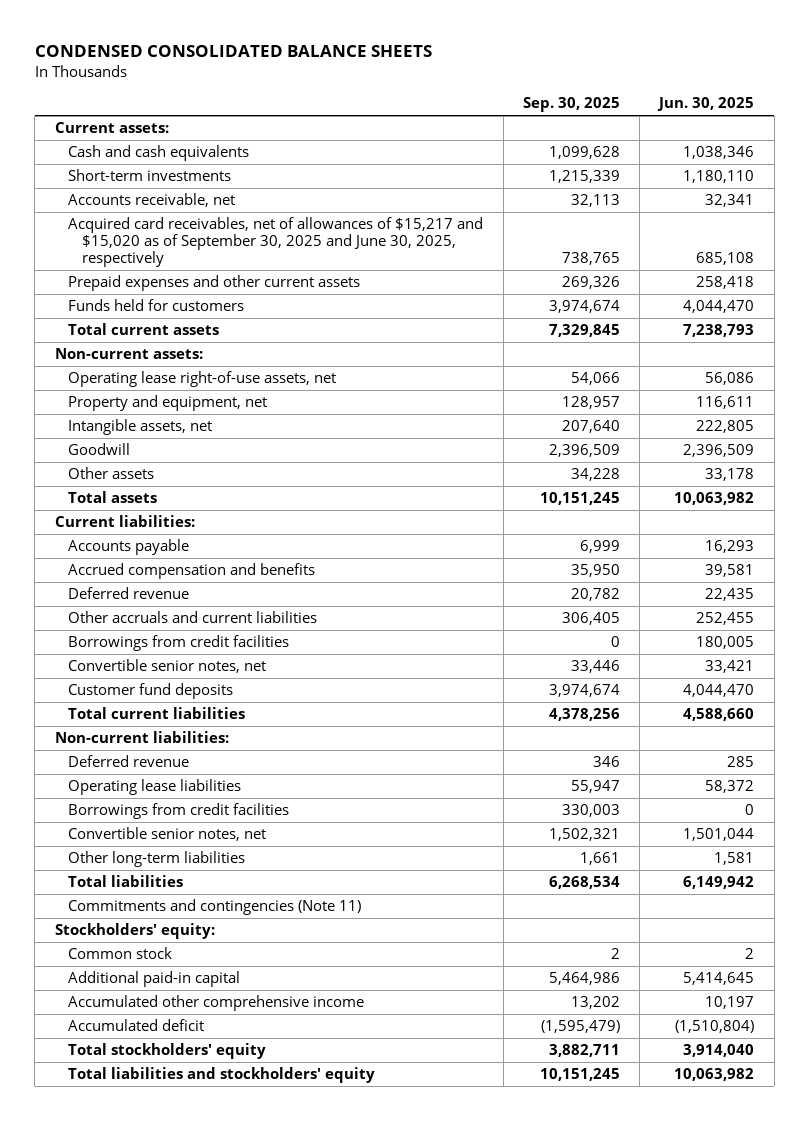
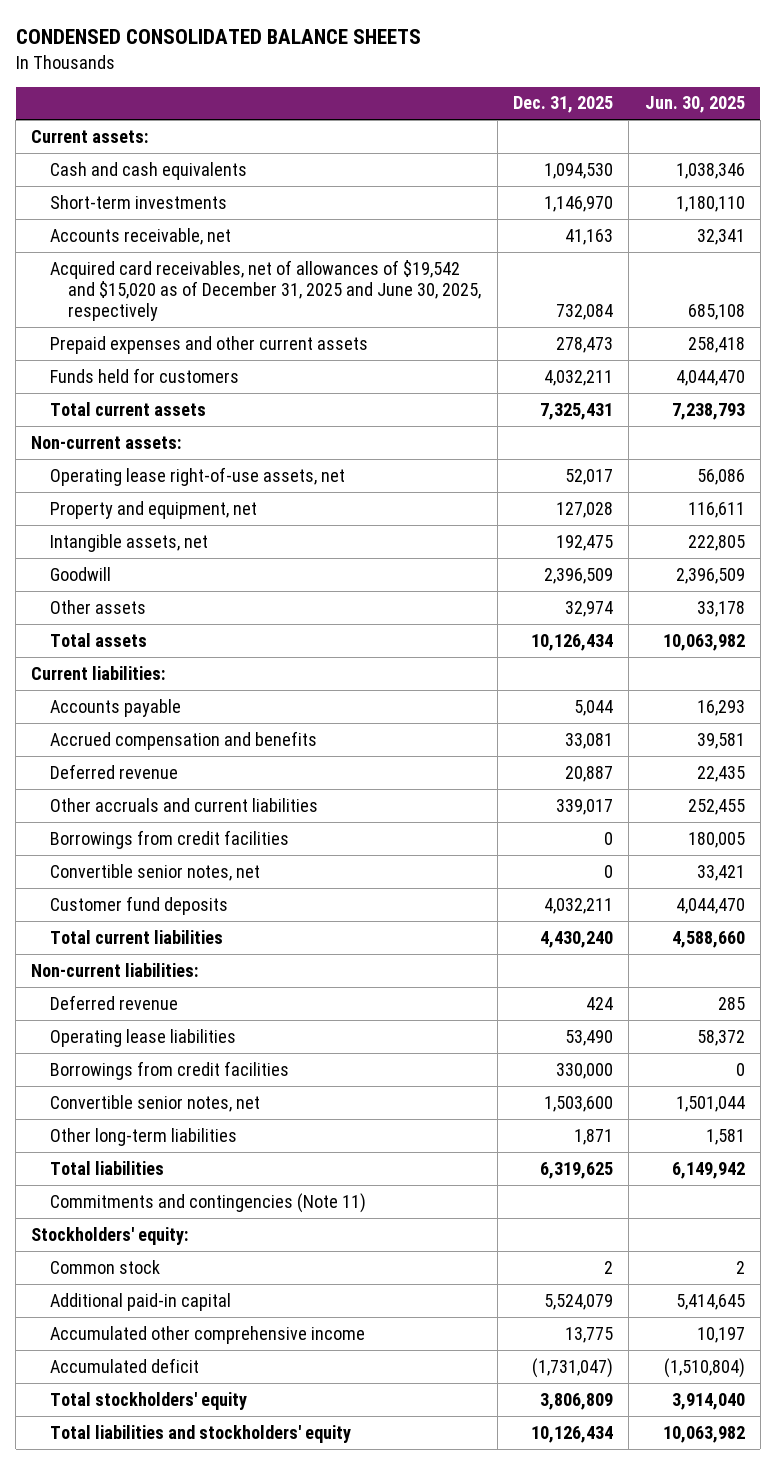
- | Sep. 30, 2025 | Jun. 30, 2025
+ | Dec. 31, 2025 | Jun. 30, 2025
- Acquired card receivables, net of allowances of $15,217 and $15,020 as of September 30, 2025 and June 30, 2025, respectively | 738,765 | 685,108
+ Acquired card receivables, net of allowances of $19,542 and $15,020 as of December 31, 2025 and June 30, 2025, respectively | 732,084 | 685,108

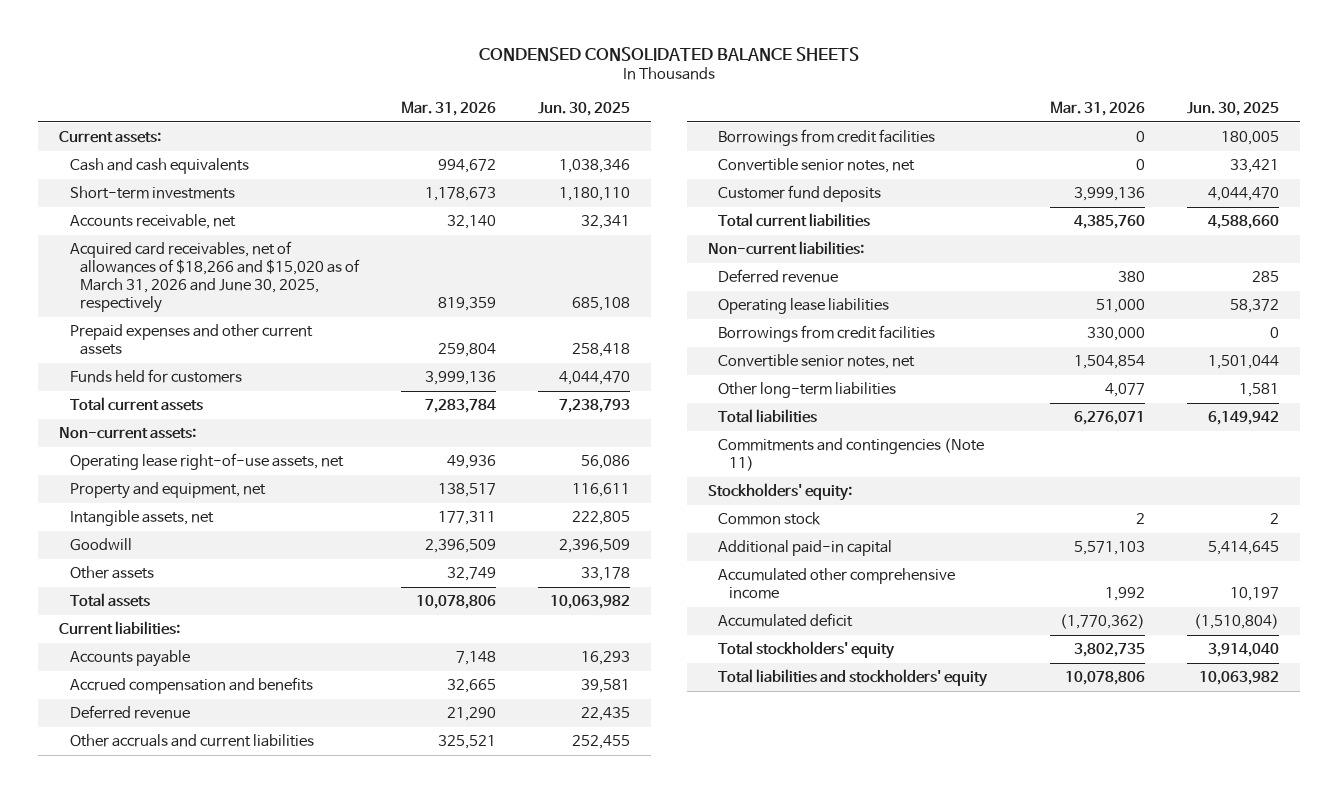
- | Dec. 31, 2025 | Jun. 30, 2025
+ | Mar. 31, 2026 | Jun. 30, 2025
- Acquired card receivables, net of allowances of $19,542 and $15,020 as of December 31, 2025 and June 30, 2025, respectively | 732,084 | 685,108
+ Acquired card receivables, net of allowances of $18,266 and $15,020 as of March 31, 2026 and June 30, 2025, respectively | 819,359 | 685,108

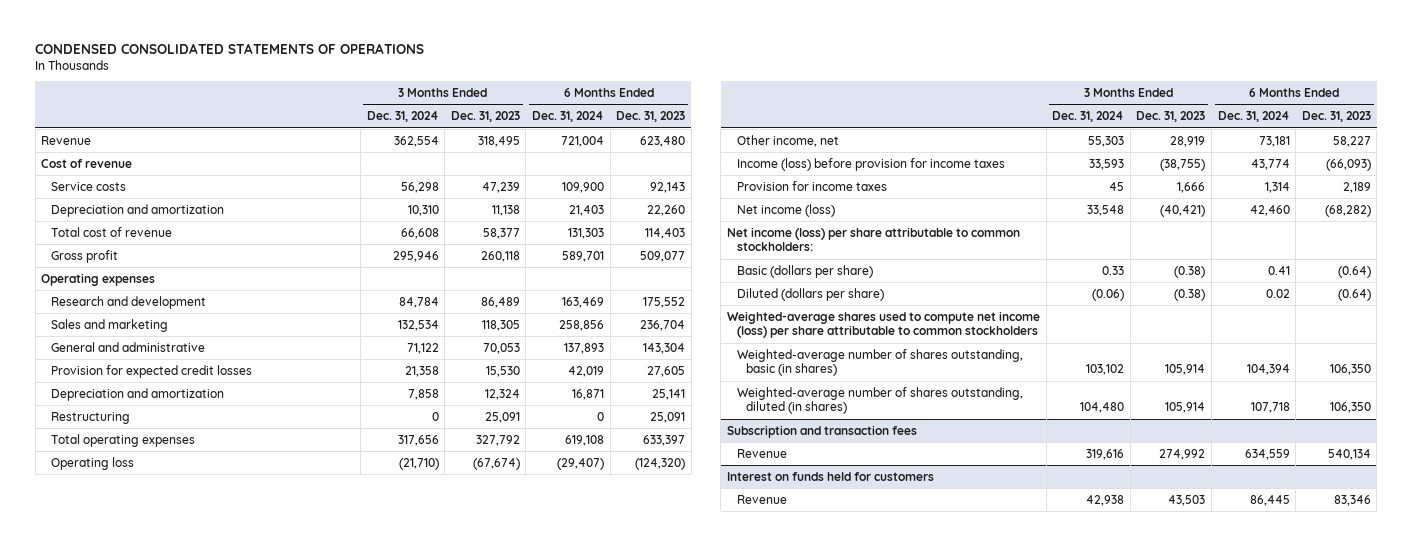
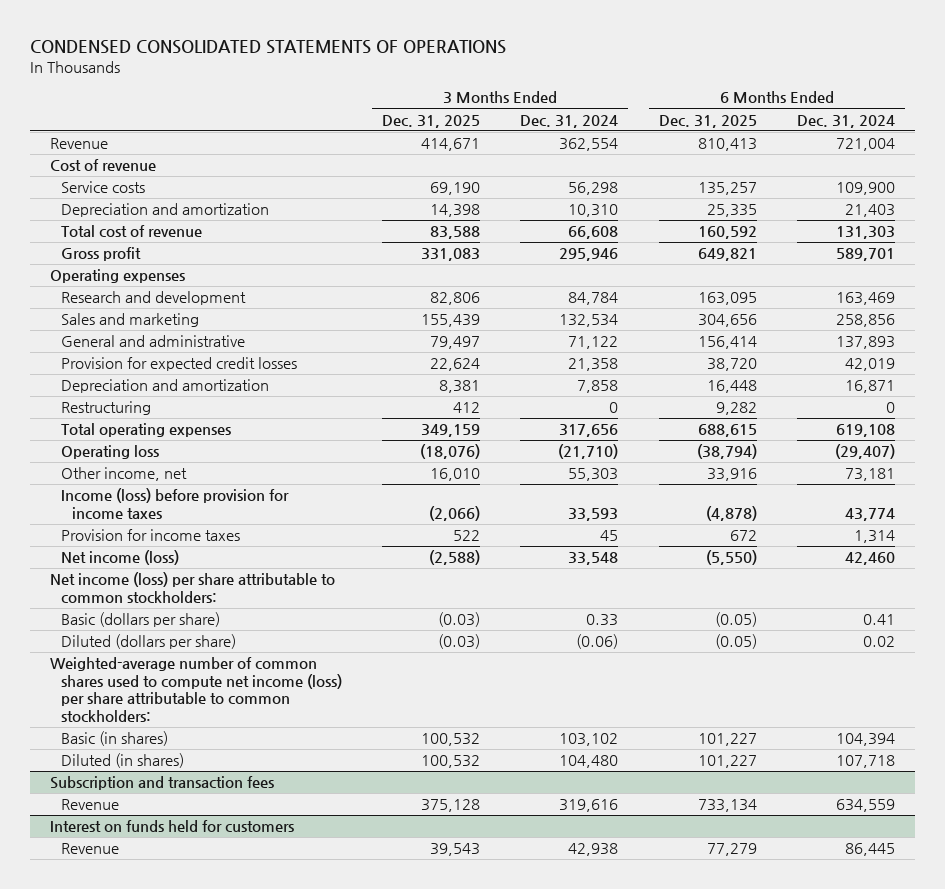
- | 3 Months Ended Dec. 31, 2024 | 3 Months Ended Dec. 31, 2023 | 6 Months Ended Dec. 31, 2024 | 6 Months Ended Dec. 31, 2023
+ | 3 Months Ended Dec. 31, 2025 | 3 Months Ended Dec. 31, 2024 | 6 Months Ended Dec. 31, 2025 | 6 Months Ended Dec. 31, 2024
- Weighted-average shares used to compute net income (loss) per share attributable to common stockholders
- Weighted-average number of shares outstanding, basic (in shares) | 103,102 | 105,914 | 104,394 | 106,350
- Weighted-average number of shares outstanding, diluted (in shares) | 104,480 | 105,914 | 107,718 | 106,350
+ Weighted-average number of common shares used to compute net income (loss) per share attributable to common stockholders:
+ Basic (in shares) | 100,532 | 103,102 | 101,227 | 104,394
+ Diluted (in shares) | 100,532 | 104,480 | 101,227 | 107,718

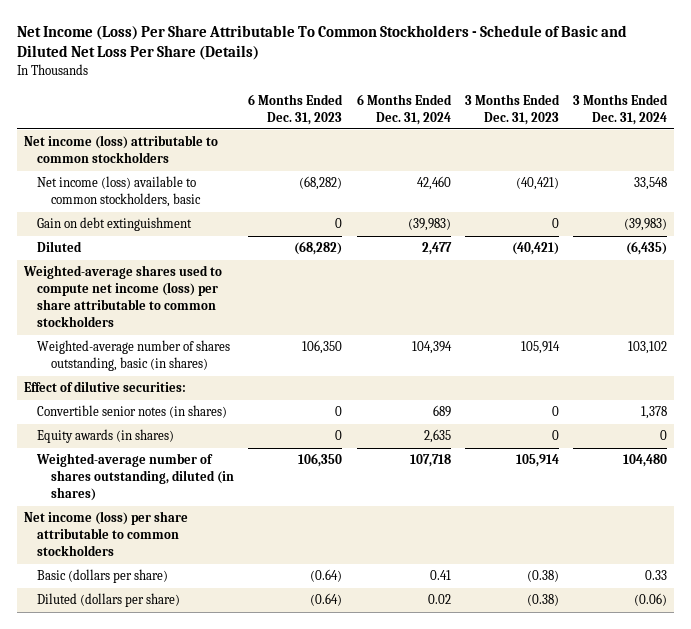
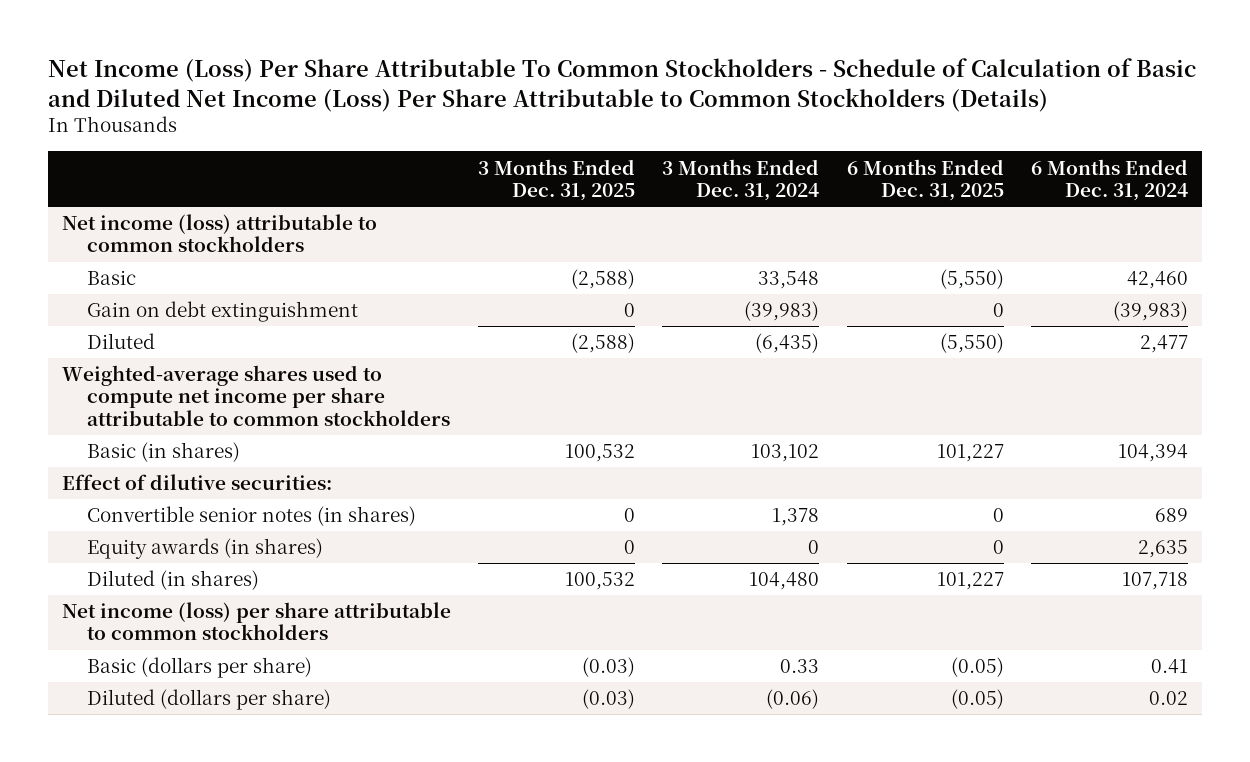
- Net Income (Loss) Per Share Attributable To Common Stockholders - Schedule of Basic and Diluted Net Loss Per Share (Details)
+ Net Income (Loss) Per Share Attributable To Common Stockholders - Schedule of Calculation of Basic and Diluted Net Income (Loss) Per Share Attributable to Common Stockholders (Details)
- | 6 Months Ended Dec. 31, 2023 | 6 Months Ended Dec. 31, 2024 | 3 Months Ended Dec. 31, 2023 | 3 Months Ended Dec. 31, 2024
+ | 3 Months Ended Dec. 31, 2025 | 3 Months Ended Dec. 31, 2024 | 6 Months Ended Dec. 31, 2025 | 6 Months Ended Dec. 31, 2024
- Net income (loss) available to common stockholders, basic | (68,282) | 42,460 | (40,421) | 33,548
+ Basic | (2,588) | 33,548 | (5,550) | 42,460
- Weighted-average shares used to compute net income (loss) per share attributable to common stockholders
- Weighted-average number of shares outstanding, basic (in shares) | 106,350 | 104,394 | 105,914 | 103,102
+ Weighted-average shares used to compute net income per share attributable to common stockholders
+ Basic (in shares) | 100,532 | 103,102 | 101,227 | 104,394
- Weighted-average number of shares outstanding, diluted (in shares) | 106,350 | 107,718 | 105,914 | 104,480
+ Diluted (in shares) | 100,532 | 104,480 | 101,227 | 107,718

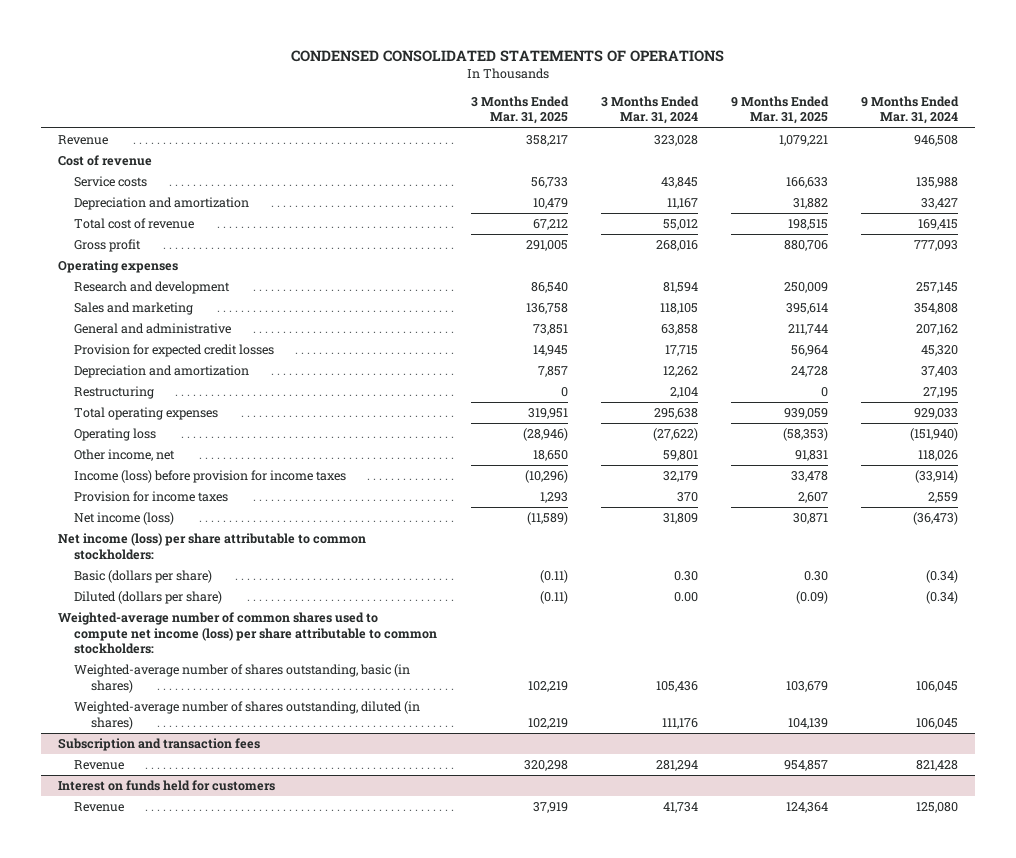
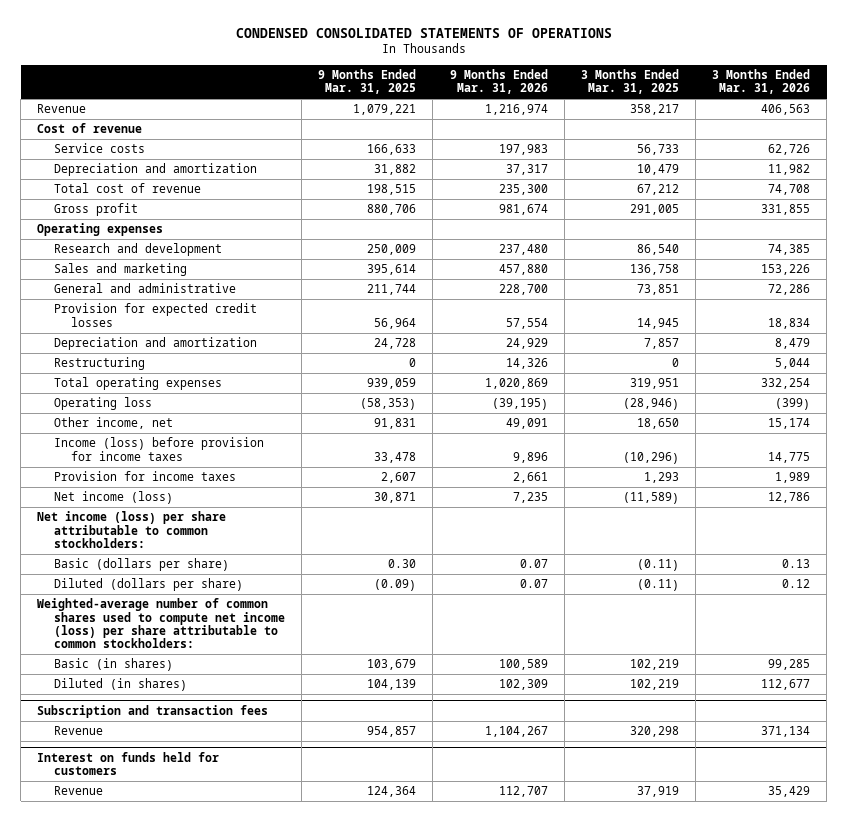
- | 3 Months Ended Mar. 31, 2025 | 3 Months Ended Mar. 31, 2024 | 9 Months Ended Mar. 31, 2025 | 9 Months Ended Mar. 31, 2024
+ | 9 Months Ended Mar. 31, 2025 | 9 Months Ended Mar. 31, 2026 | 3 Months Ended Mar. 31, 2025 | 3 Months Ended Mar. 31, 2026
- Weighted-average number of shares outstanding, basic (in shares) | 102,219 | 105,436 | 103,679 | 106,045
- Weighted-average number of shares outstanding, diluted (in shares) | 102,219 | 111,176 | 104,139 | 106,045
+ Basic (in shares) | 103,679 | 100,589 | 102,219 | 99,285
+ Diluted (in shares) | 104,139 | 102,309 | 102,219 | 112,677

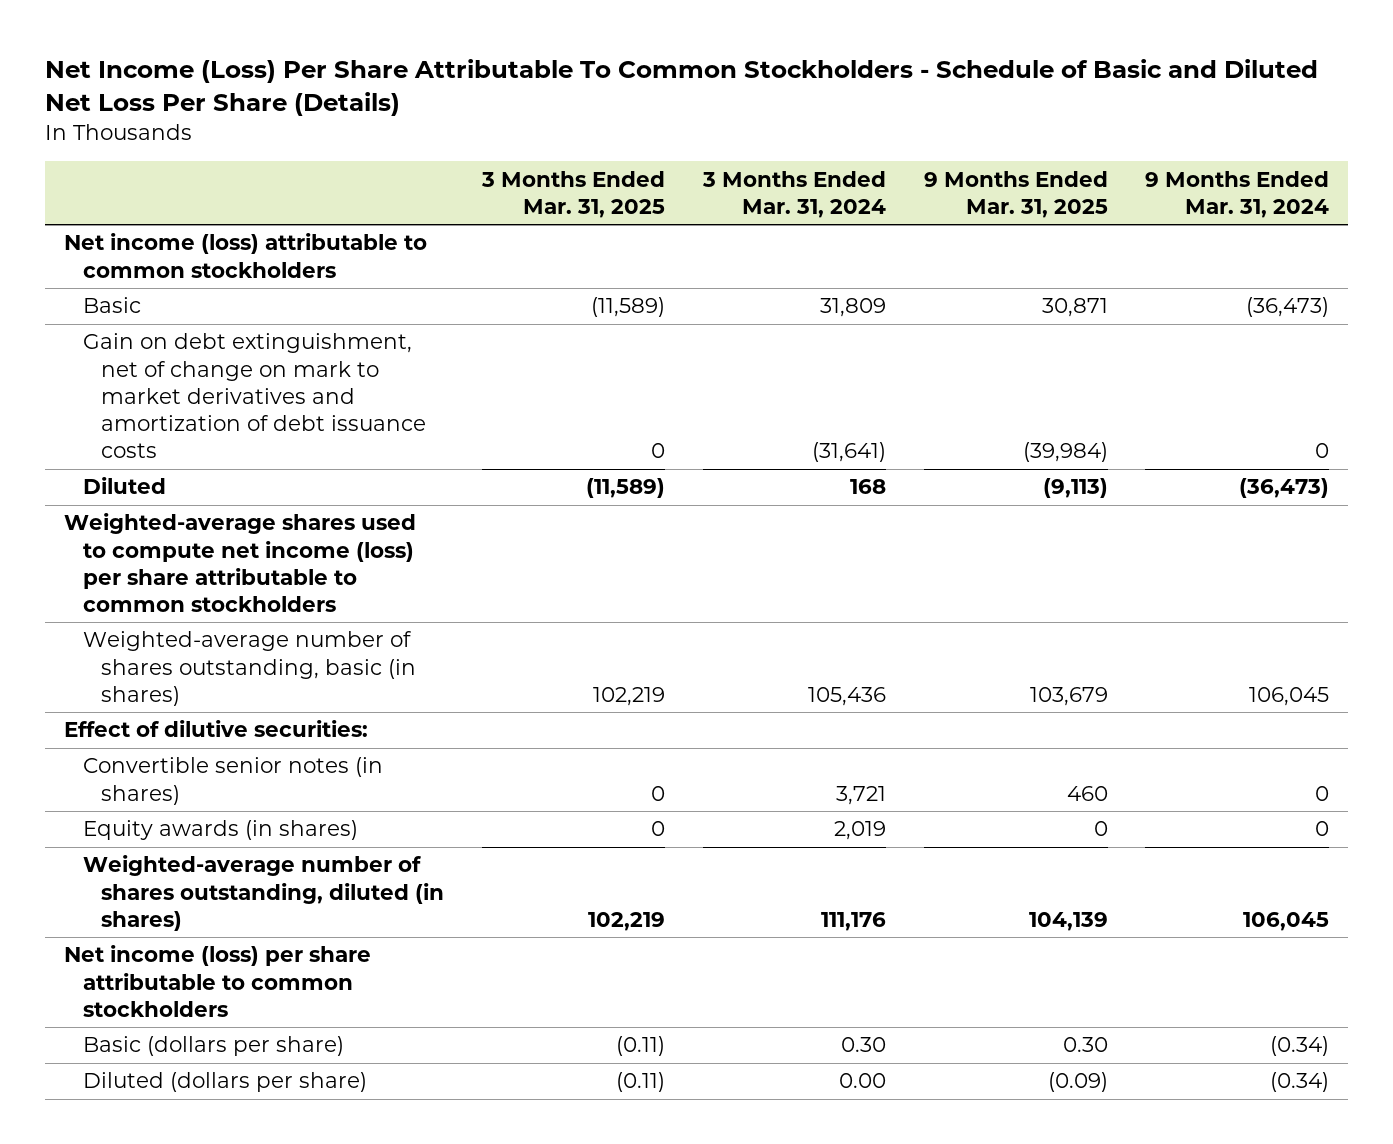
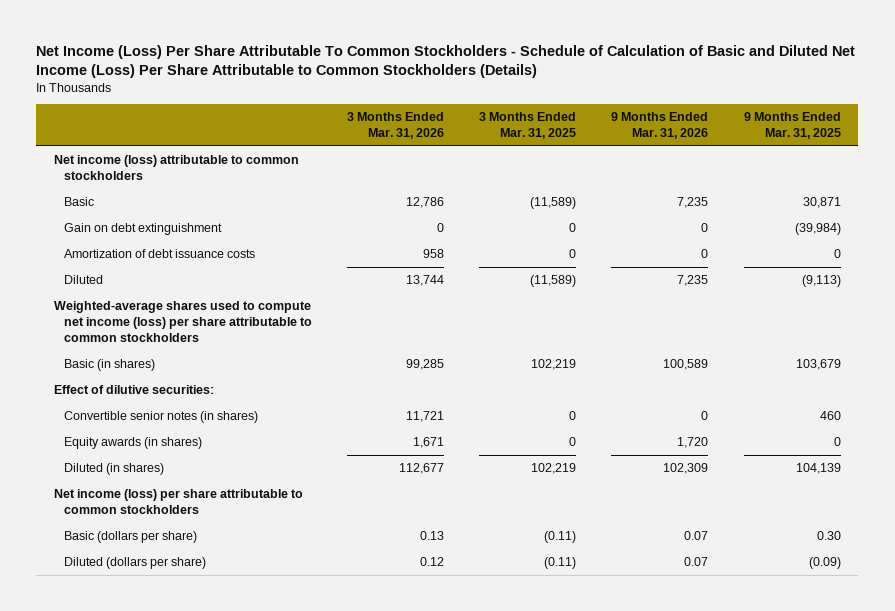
- Net Income (Loss) Per Share Attributable To Common Stockholders - Schedule of Basic and Diluted Net Loss Per Share (Details)
+ Net Income (Loss) Per Share Attributable To Common Stockholders - Schedule of Calculation of Basic and Diluted Net Income (Loss) Per Share Attributable to Common Stockholders (Details)
- | 3 Months Ended Mar. 31, 2025 | 3 Months Ended Mar. 31, 2024 | 9 Months Ended Mar. 31, 2025 | 9 Months Ended Mar. 31, 2024
+ | 3 Months Ended Mar. 31, 2026 | 3 Months Ended Mar. 31, 2025 | 9 Months Ended Mar. 31, 2026 | 9 Months Ended Mar. 31, 2025
- Gain on debt extinguishment, net of change on mark to market derivatives and amortization of debt issuance costs | 0 | (31,641) | (39,984) | 0
+ Gain on debt extinguishment | 0 | 0 | 0 | (39,984)
+ Amortization of debt issuance costs | 958 | 0 | 0 | 0
- Weighted-average number of shares outstanding, basic (in shares) | 102,219 | 105,436 | 103,679 | 106,045
+ Basic (in shares) | 99,285 | 102,219 | 100,589 | 103,679
- Weighted-average number of shares outstanding, diluted (in shares) | 102,219 | 111,176 | 104,139 | 106,045
+ Diluted (in shares) | 112,677 | 102,219 | 102,309 | 104,139

